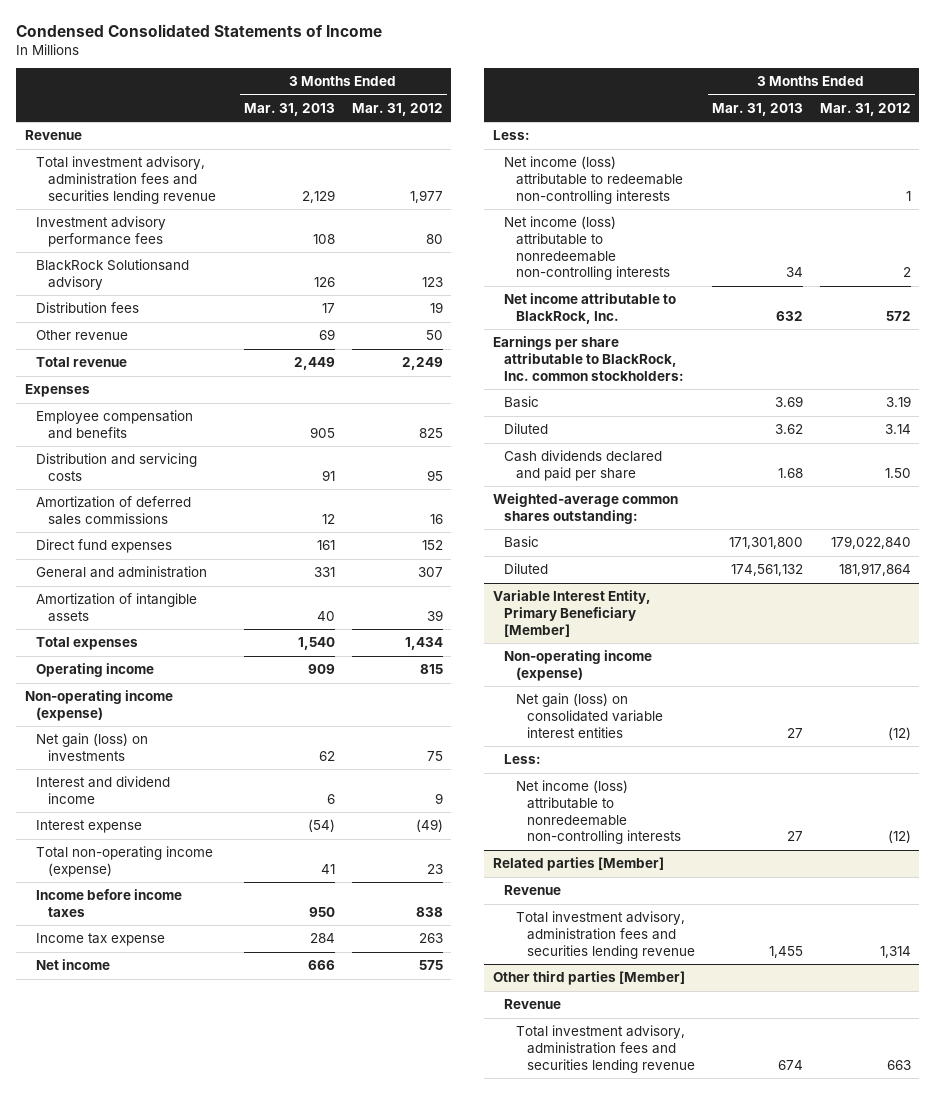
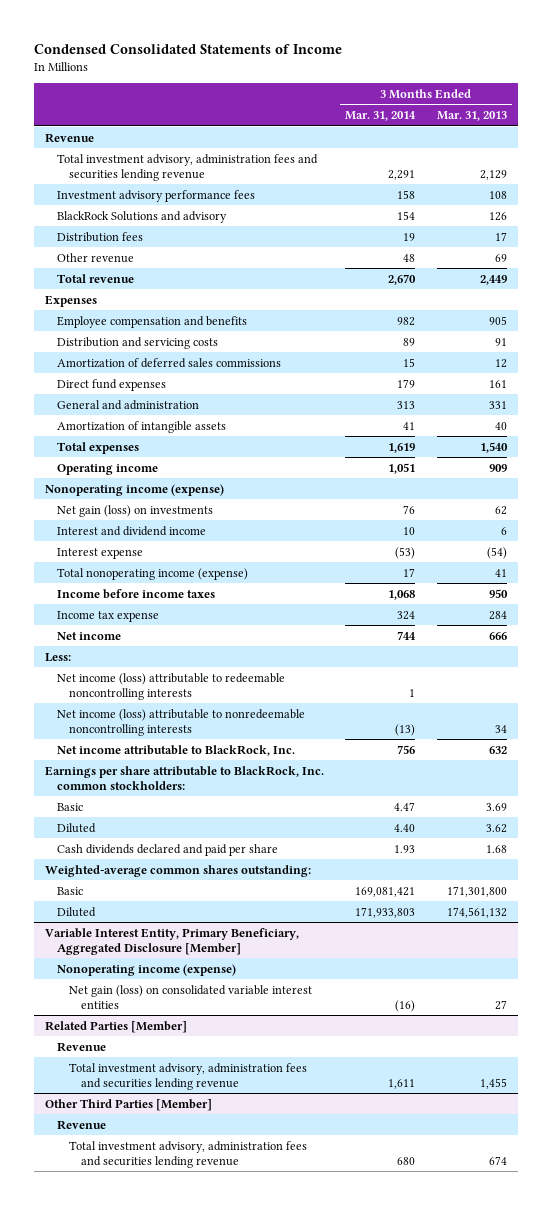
- | 3 Months Ended Mar. 31, 2013 | 3 Months Ended Mar. 31, 2012
+ | 3 Months Ended Mar. 31, 2014 | 3 Months Ended Mar. 31, 2013
- BlackRock Solutionsand advisory | 126 | 123
+ BlackRock Solutions and advisory | 154 | 126
- Non-operating income (expense)
+ Nonoperating income (expense)
- Total non-operating income (expense) | 41 | 23
+ Total nonoperating income (expense) | 17 | 41
- Net income (loss) attributable to redeemable non-controlling interests | | 1
- Net income (loss) attributable to nonredeemable non-controlling interests | 34 | 2
+ Net income (loss) attributable to redeemable noncontrolling interests | 1 |
+ Net income (loss) attributable to nonredeemable noncontrolling interests | (13) | 34
- Variable Interest Entity, Primary Beneficiary [Member]
- Non-operating income (expense)
+ Variable Interest Entity, Primary Beneficiary, Aggregated Disclosure [Member]
+ Nonoperating income (expense)
- Less:
- Net income (loss) attributable to nonredeemable non-controlling interests | 27 | (12)
- Related parties [Member]
+ Related Parties [Member]
- Other third parties [Member]
+ Other Third Parties [Member]

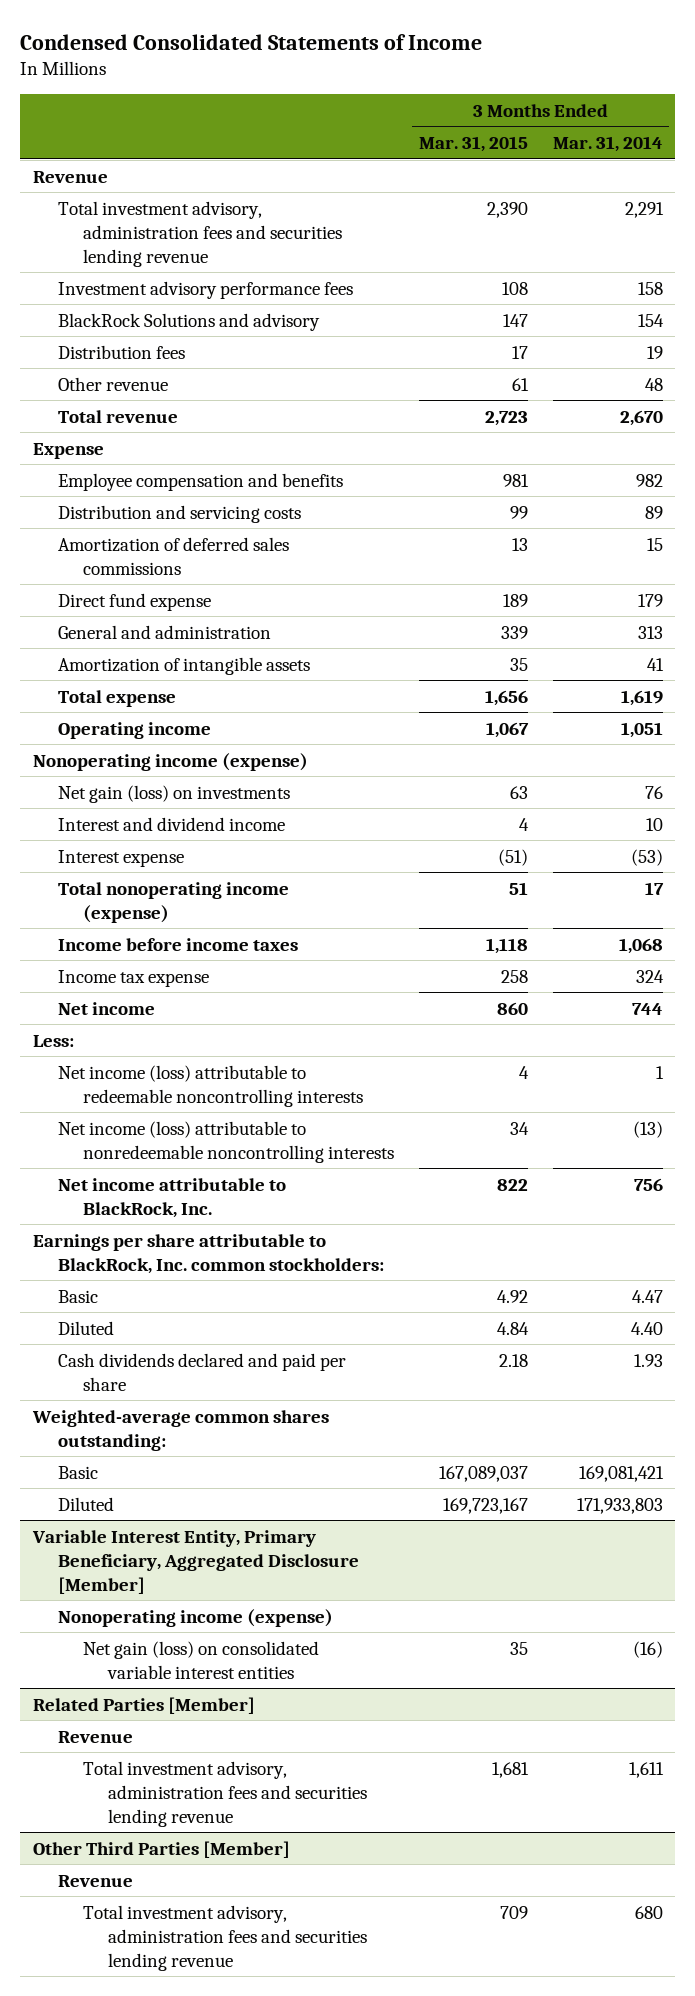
- | 3 Months Ended Mar. 31, 2014 | 3 Months Ended Mar. 31, 2013
+ | 3 Months Ended Mar. 31, 2015 | 3 Months Ended Mar. 31, 2014
- Expenses
+ Expense
- Direct fund expenses | 179 | 161
+ Direct fund expense | 189 | 179
- Total expenses | 1,619 | 1,540
+ Total expense | 1,656 | 1,619

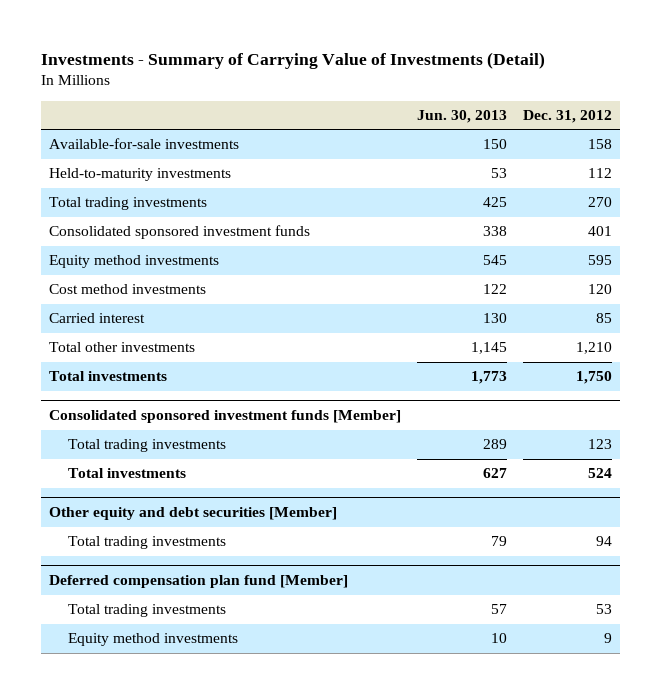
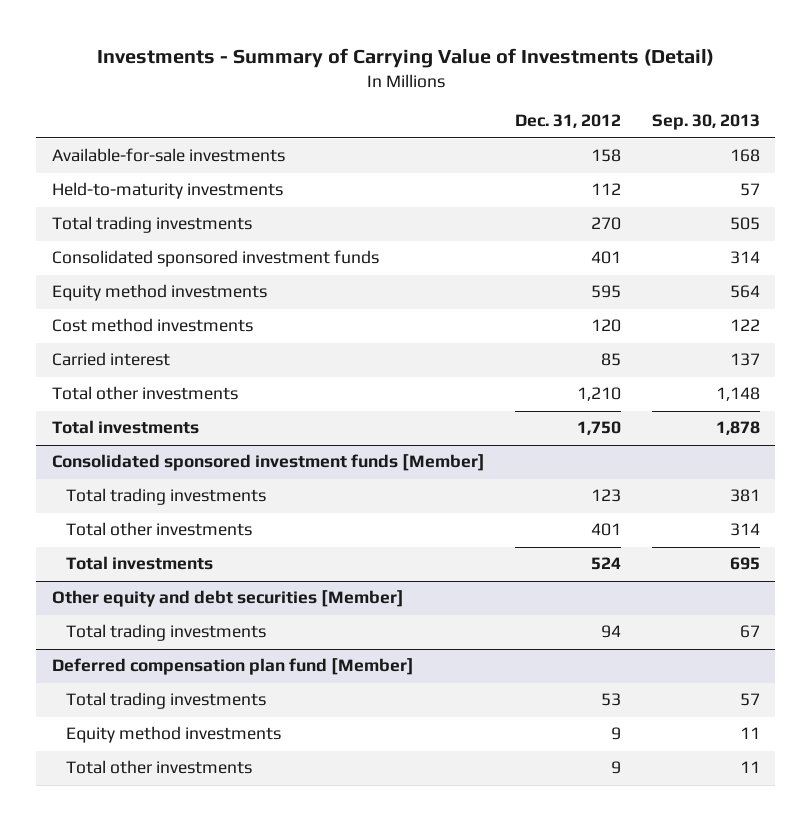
- | Jun. 30, 2013 | Dec. 31, 2012
+ | Dec. 31, 2012 | Sep. 30, 2013
@ Consolidated sponsored investment funds [Member]
+ Total other investments | 401 | 314
@ Deferred compensation plan fund [Member]
+ Total other investments | 9 | 11

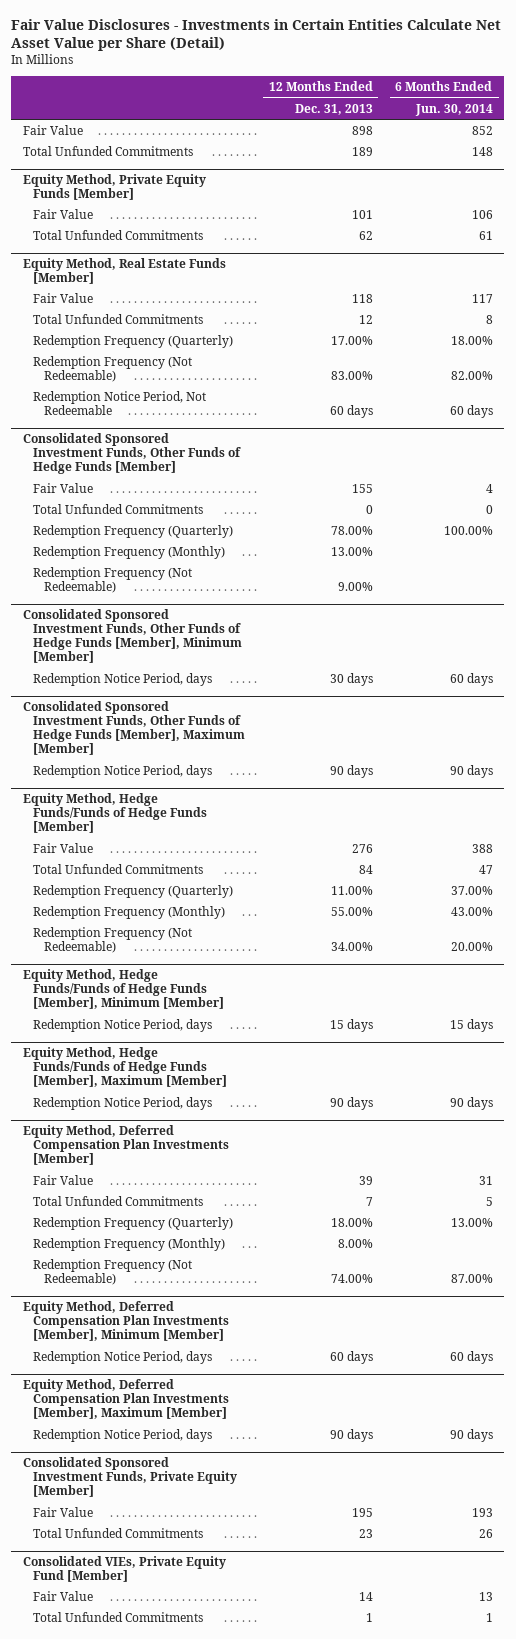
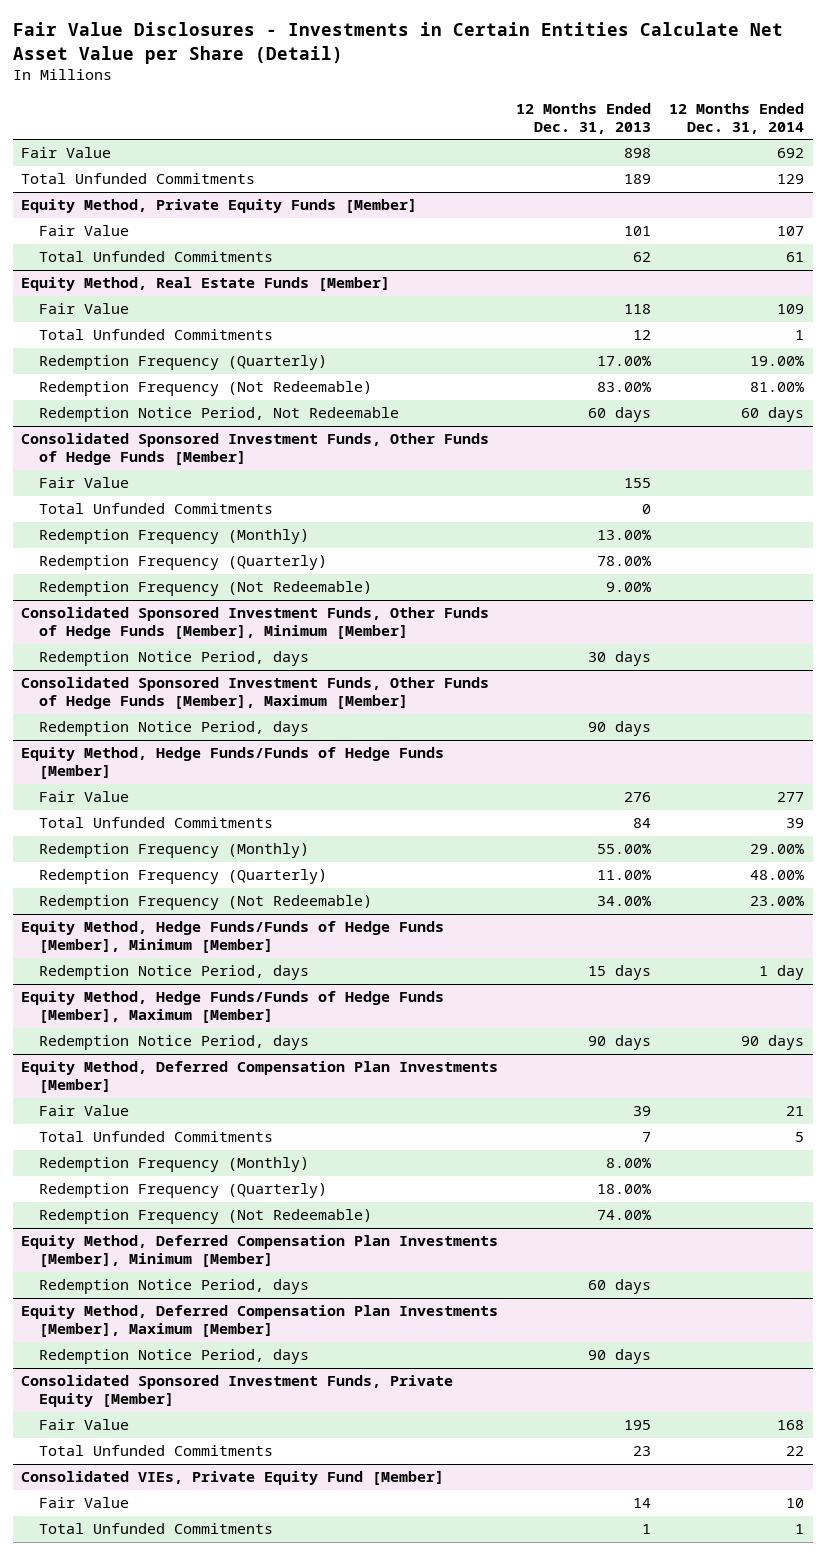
- | 12 Months Ended Dec. 31, 2013 | 6 Months Ended Jun. 30, 2014
+ | 12 Months Ended Dec. 31, 2013 | 12 Months Ended Dec. 31, 2014
@ Consolidated Sponsored Investment Funds, Other Funds of Hedge Funds [Member]
moved down: Redemption Frequency (Quarterly) | 78.00% |
@ Equity Method, Hedge Funds/Funds of Hedge Funds [Member]
moved down: Redemption Frequency (Quarterly) | 11.00% | 48.00%
@ Equity Method, Deferred Compensation Plan Investments [Member]
moved down: Redemption Frequency (Quarterly) | 18.00% |

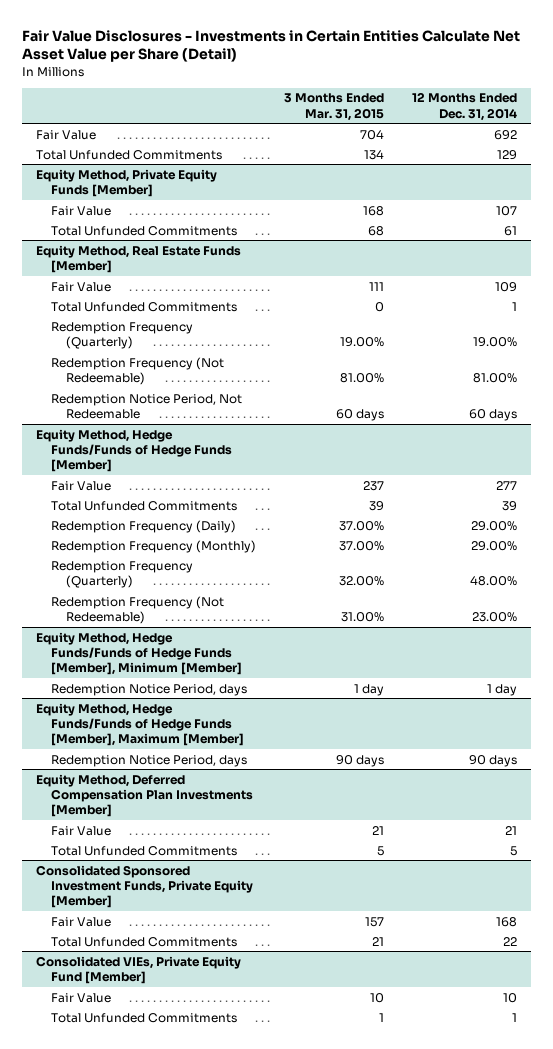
- | 12 Months Ended Dec. 31, 2013 | 12 Months Ended Dec. 31, 2014
+ | 3 Months Ended Mar. 31, 2015 | 12 Months Ended Dec. 31, 2014
- Consolidated Sponsored Investment Funds, Other Funds of Hedge Funds [Member]
- Fair Value | 155 |
- Total Unfunded Commitments | 0 |
- Redemption Frequency (Monthly) | 13.00% |
- Redemption Frequency (Quarterly) | 78.00% |
- Redemption Frequency (Not Redeemable) | 9.00% |
- Consolidated Sponsored Investment Funds, Other Funds of Hedge Funds [Member], Minimum [Member]
- Redemption Notice Period, days | 30 days |
- Consolidated Sponsored Investment Funds, Other Funds of Hedge Funds [Member], Maximum [Member]
- Redemption Notice Period, days | 90 days |
@ Equity Method, Hedge Funds/Funds of Hedge Funds [Member]
+ Redemption Frequency (Daily) | 37.00% | 29.00%
@ Equity Method, Deferred Compensation Plan Investments [Member]
- Redemption Frequency (Monthly) | 8.00% |
- Redemption Frequency (Quarterly) | 18.00% |
- Redemption Frequency (Not Redeemable) | 74.00% |
- Equity Method, Deferred Compensation Plan Investments [Member], Minimum [Member]
- Redemption Notice Period, days | 60 days |
- Equity Method, Deferred Compensation Plan Investments [Member], Maximum [Member]
- Redemption Notice Period, days | 90 days |

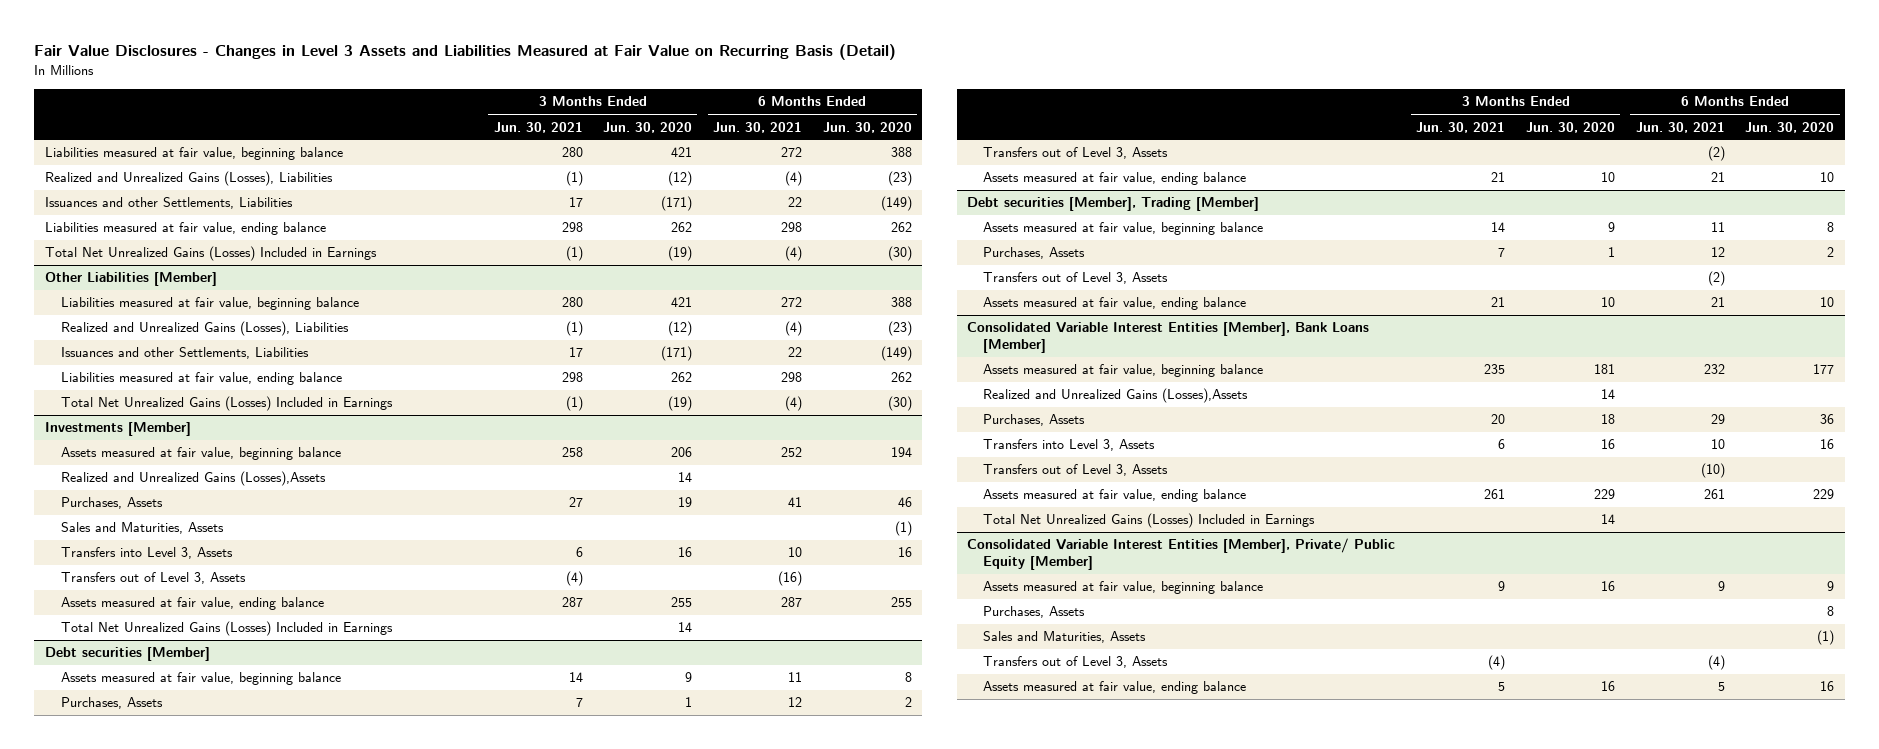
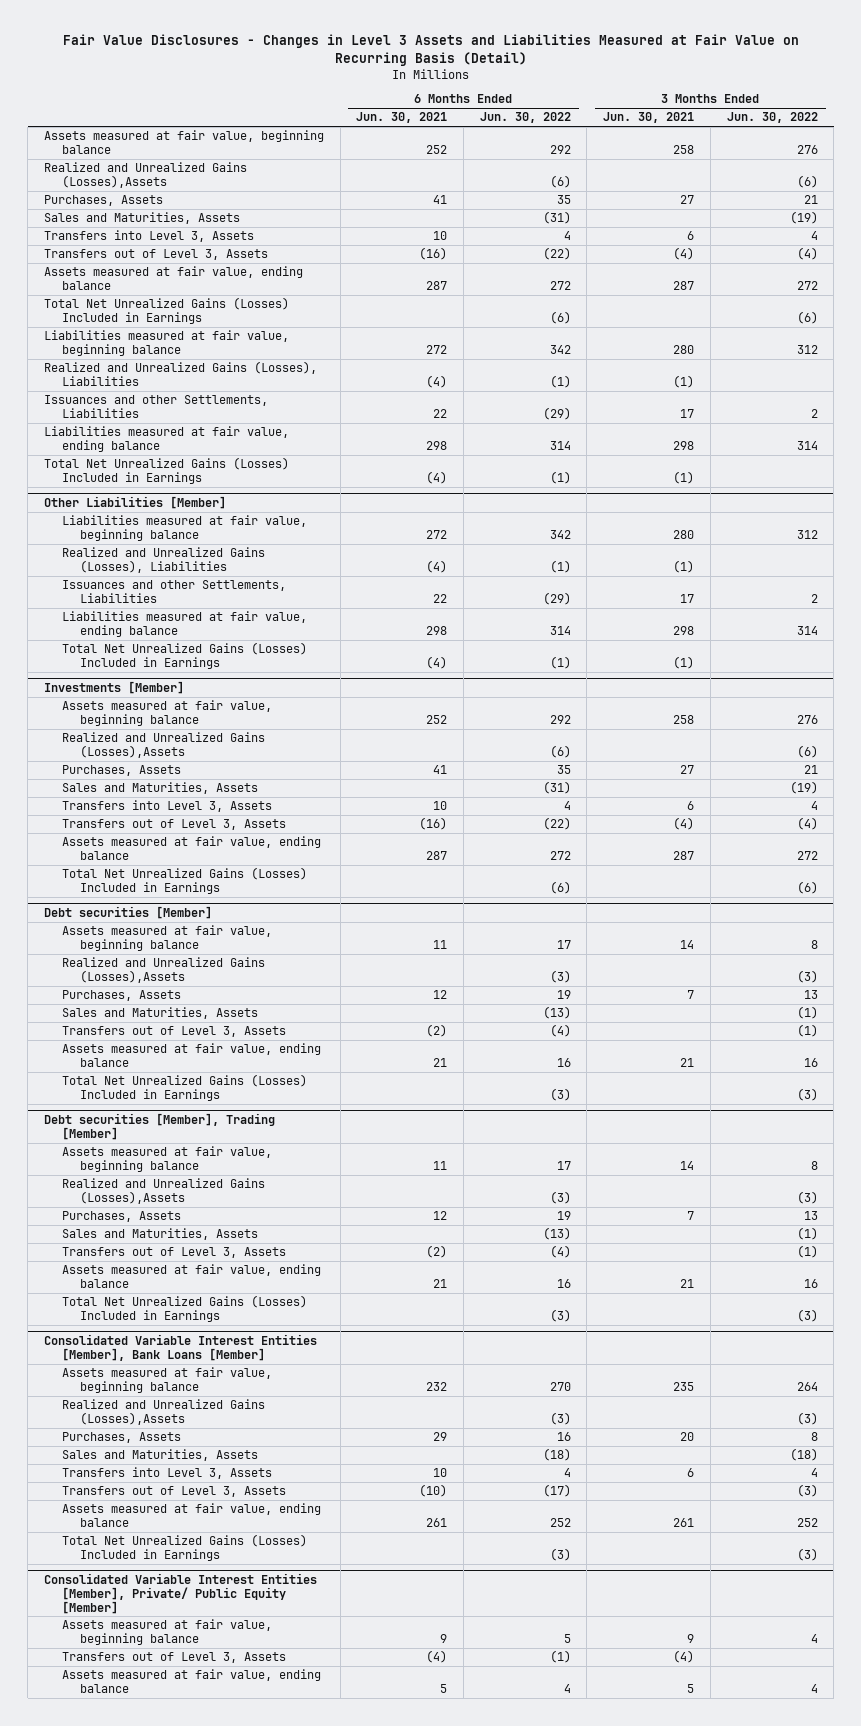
- | 3 Months Ended Jun. 30, 2021 | 3 Months Ended Jun. 30, 2020 | 6 Months Ended Jun. 30, 2021 | 6 Months Ended Jun. 30, 2020
+ | 6 Months Ended Jun. 30, 2021 | 6 Months Ended Jun. 30, 2022 | 3 Months Ended Jun. 30, 2021 | 3 Months Ended Jun. 30, 2022
+ Assets measured at fair value, beginning balance | 252 | 292 | 258 | 276
+ Realized and Unrealized Gains (Losses),Assets | | (6) | | (6)
+ Purchases, Assets | 41 | 35 | 27 | 21
+ Sales and Maturities, Assets | | (31) | | (19)
+ Transfers into Level 3, Assets | 10 | 4 | 6 | 4
+ Transfers out of Level 3, Assets | (16) | (22) | (4) | (4)
+ Assets measured at fair value, ending balance | 287 | 272 | 287 | 272
+ Total Net Unrealized Gains (Losses) Included in Earnings | | (6) | | (6)
@ Debt securities [Member]
+ Realized and Unrealized Gains (Losses),Assets | | (3) | | (3)
+ Sales and Maturities, Assets | | (13) | | (1)
+ Total Net Unrealized Gains (Losses) Included in Earnings | | (3) | | (3)
@ Debt securities [Member], Trading [Member]
+ Realized and Unrealized Gains (Losses),Assets | | (3) | | (3)
+ Sales and Maturities, Assets | | (13) | | (1)
+ Total Net Unrealized Gains (Losses) Included in Earnings | | (3) | | (3)
@ Consolidated Variable Interest Entities [Member], Bank Loans [Member]
+ Sales and Maturities, Assets | | (18) | | (18)
@ Consolidated Variable Interest Entities [Member], Private/ Public Equity [Member]
- Purchases, Assets | | | | 8
- Sales and Maturities, Assets | | | | (1)

